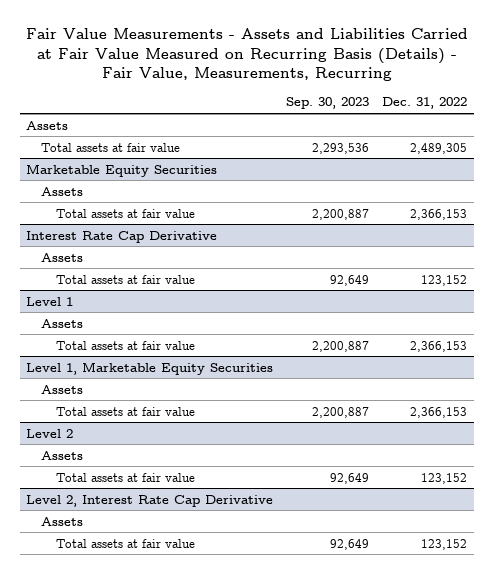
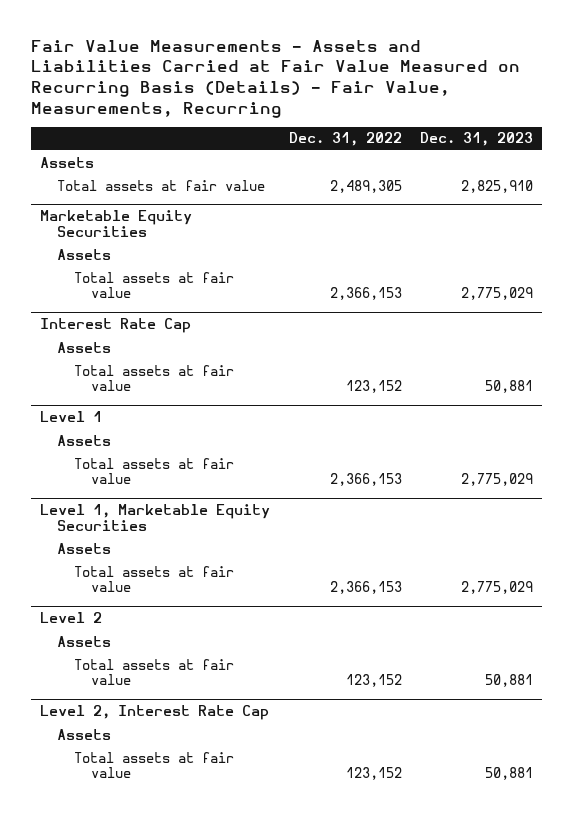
- | Sep. 30, 2023 | Dec. 31, 2022
+ | Dec. 31, 2022 | Dec. 31, 2023
- Interest Rate Cap Derivative
+ Interest Rate Cap
- Level 2, Interest Rate Cap Derivative
+ Level 2, Interest Rate Cap

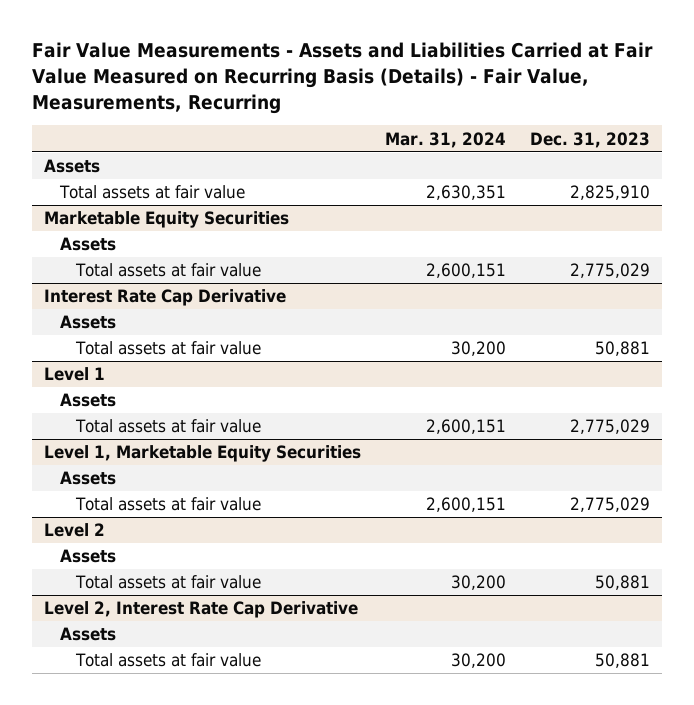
- | Dec. 31, 2022 | Dec. 31, 2023
+ | Mar. 31, 2024 | Dec. 31, 2023
- Interest Rate Cap
+ Interest Rate Cap Derivative
- Level 2, Interest Rate Cap
+ Level 2, Interest Rate Cap Derivative

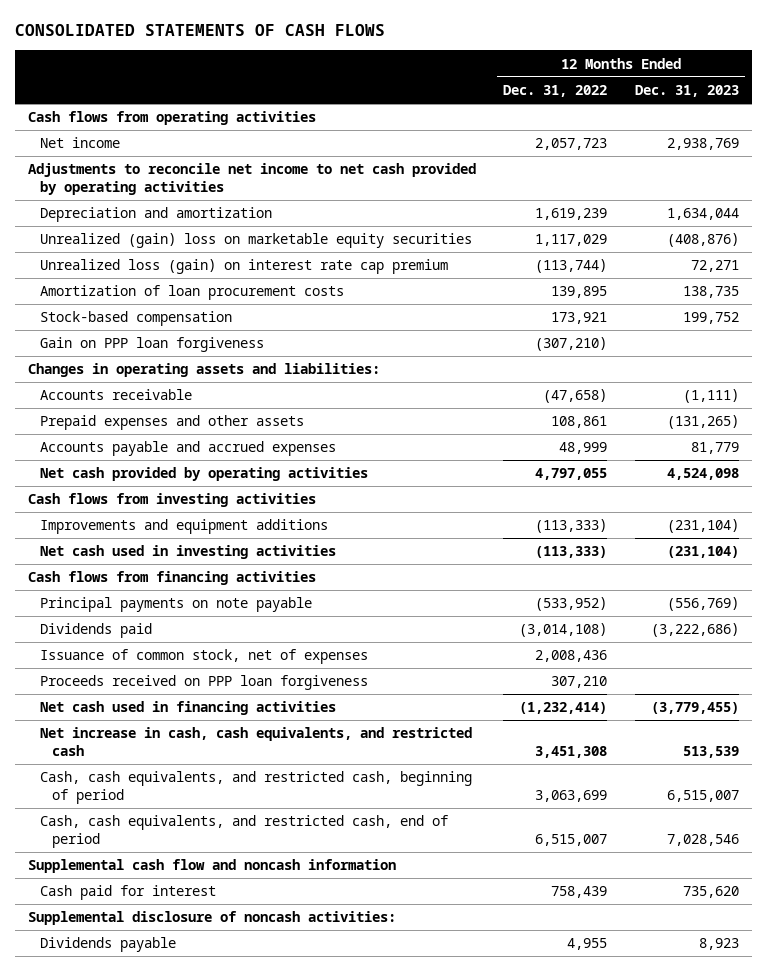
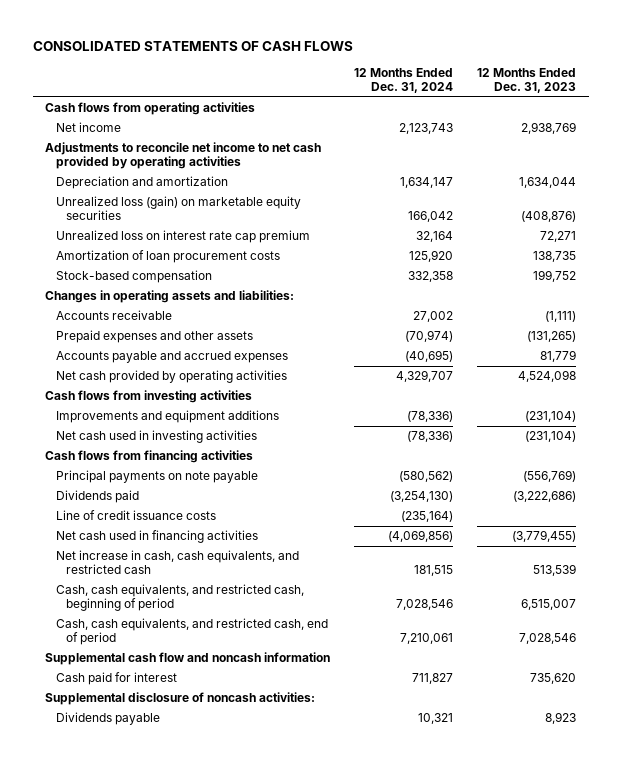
- | 12 Months Ended Dec. 31, 2022 | 12 Months Ended Dec. 31, 2023
+ | 12 Months Ended Dec. 31, 2024 | 12 Months Ended Dec. 31, 2023
- Unrealized (gain) loss on marketable equity securities | 1,117,029 | (408,876)
- Unrealized loss (gain) on interest rate cap premium | (113,744) | 72,271
+ Unrealized loss (gain) on marketable equity securities | 166,042 | (408,876)
+ Unrealized loss on interest rate cap premium | 32,164 | 72,271
- Gain on PPP loan forgiveness | (307,210) |
- Issuance of common stock, net of expenses | 2,008,436 |
- Proceeds received on PPP loan forgiveness | 307,210 |
+ Line of credit issuance costs | (235,164) |

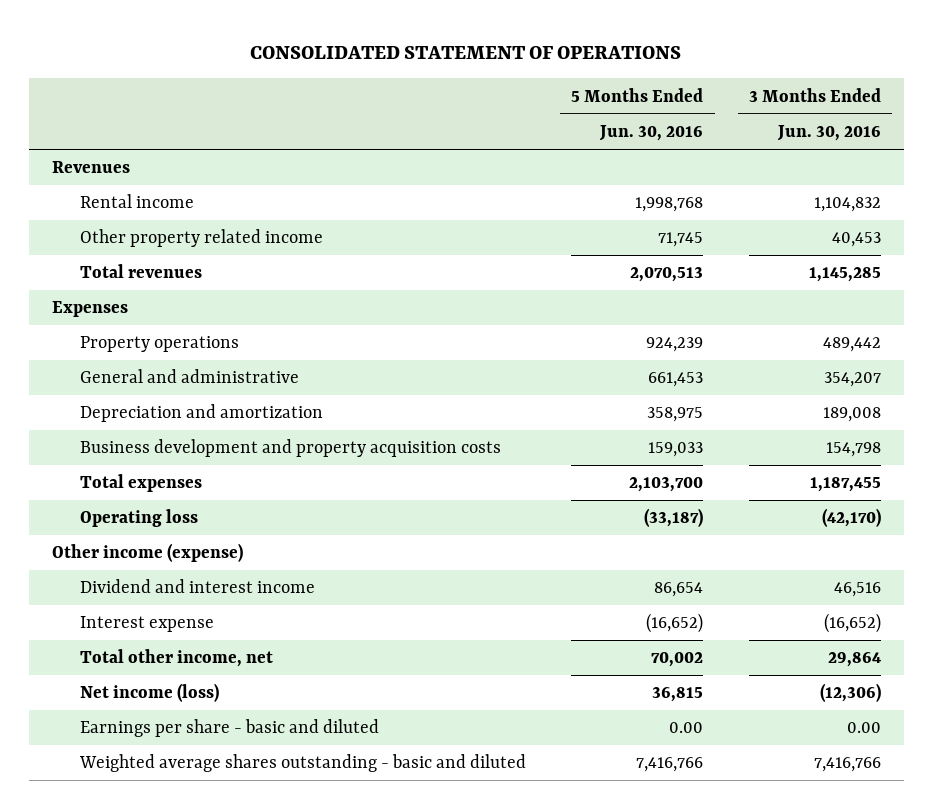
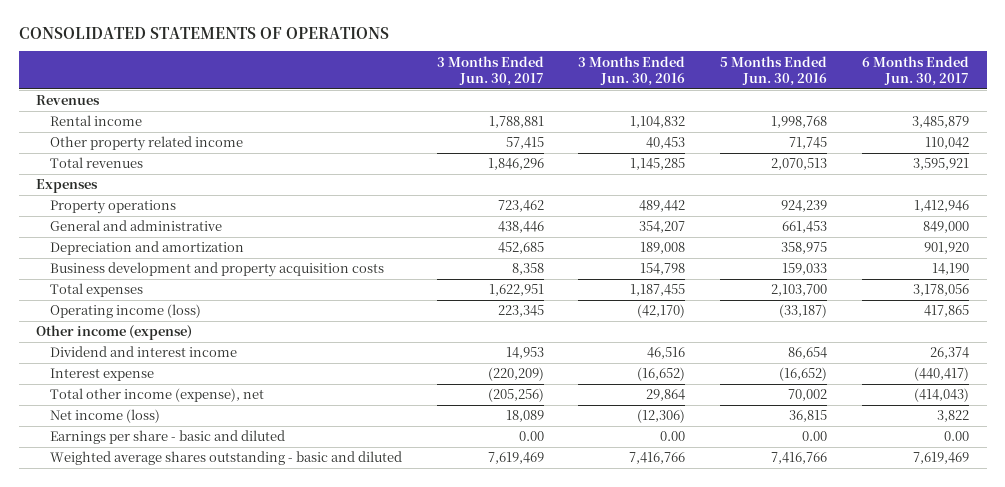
- CONSOLIDATED STATEMENT OF OPERATIONS
+ CONSOLIDATED STATEMENTS OF OPERATIONS
- | 5 Months Ended Jun. 30, 2016 | 3 Months Ended Jun. 30, 2016
+ | 3 Months Ended Jun. 30, 2017 | 3 Months Ended Jun. 30, 2016 | 5 Months Ended Jun. 30, 2016 | 6 Months Ended Jun. 30, 2017
- Operating loss | (33,187) | (42,170)
+ Operating income (loss) | 223,345 | (42,170) | (33,187) | 417,865
- Total other income, net | 70,002 | 29,864
+ Total other income (expense), net | (205,256) | 29,864 | 70,002 | (414,043)

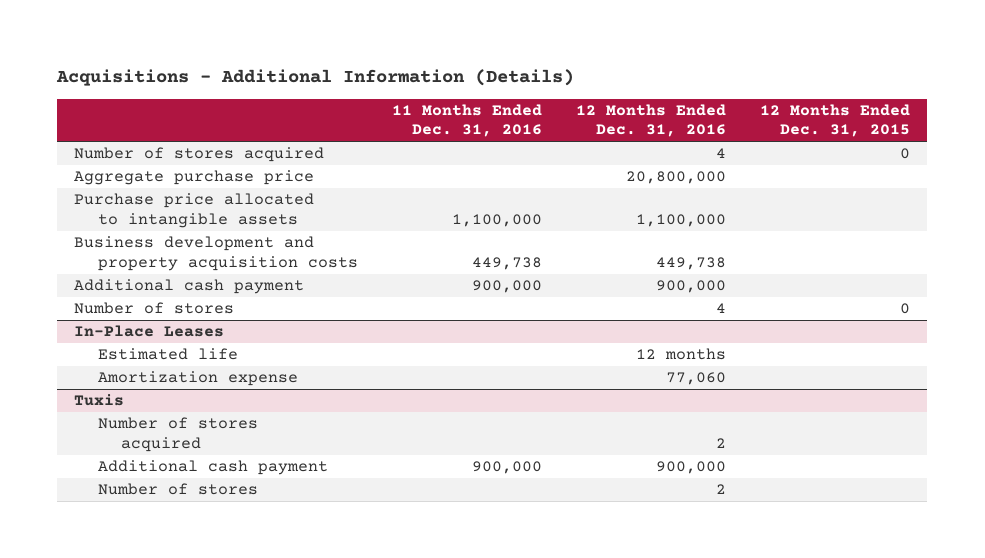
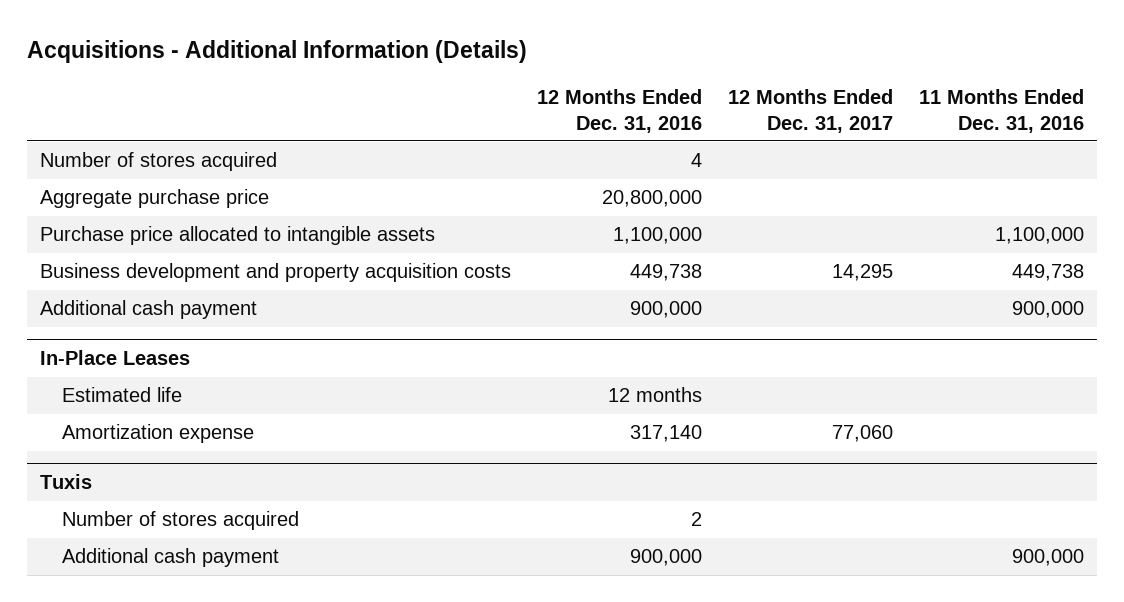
- | 11 Months Ended Dec. 31, 2016 | 12 Months Ended Dec. 31, 2016 | 12 Months Ended Dec. 31, 2015
+ | 12 Months Ended Dec. 31, 2016 | 12 Months Ended Dec. 31, 2017 | 11 Months Ended Dec. 31, 2016
- Number of stores | | 4 | 0
@ In-Place Leases
- Amortization expense | | 77,060 |
+ Amortization expense | 317,140 | 77,060 |
@ Tuxis
- Number of stores | | 2 |

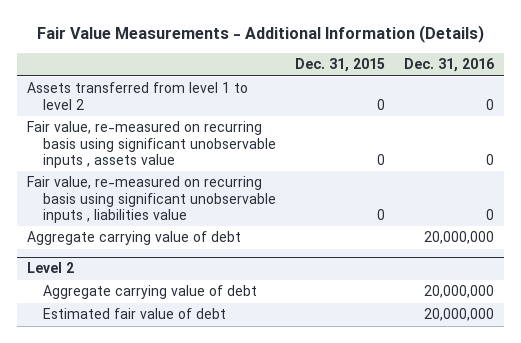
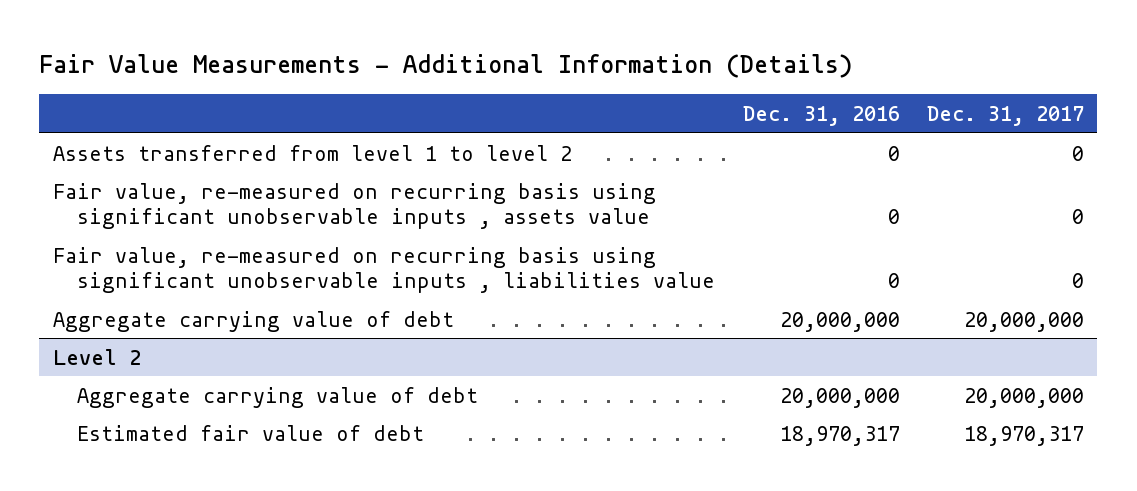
- | Dec. 31, 2015 | Dec. 31, 2016
+ | Dec. 31, 2016 | Dec. 31, 2017
@ Level 2
- Estimated fair value of debt | | 20,000,000
+ Estimated fair value of debt | 18,970,317 | 18,970,317

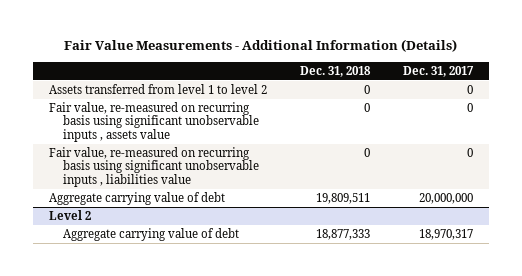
- | Dec. 31, 2016 | Dec. 31, 2017
+ | Dec. 31, 2018 | Dec. 31, 2017
@ Level 2
- Aggregate carrying value of debt | 20,000,000 | 20,000,000
- Estimated fair value of debt | 18,970,317 | 18,970,317
+ Aggregate carrying value of debt | 18,877,333 | 18,970,317

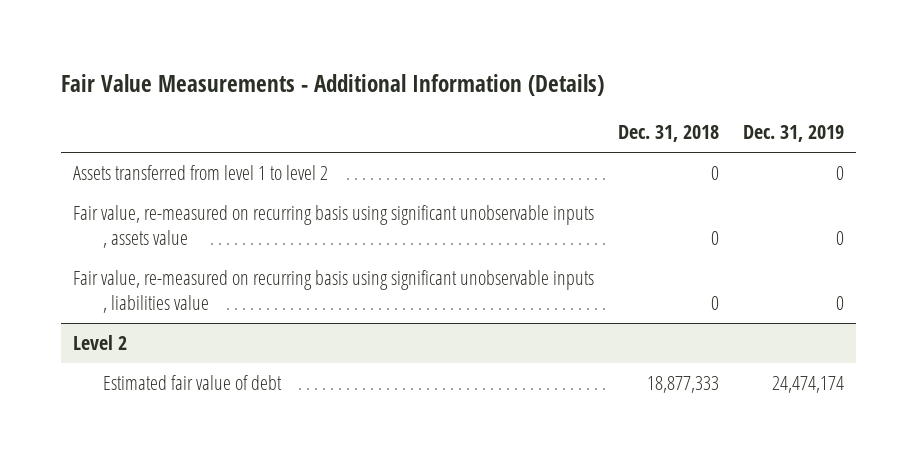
- | Dec. 31, 2018 | Dec. 31, 2017
+ | Dec. 31, 2018 | Dec. 31, 2019
- Aggregate carrying value of debt | 19,809,511 | 20,000,000
@ Level 2
- Aggregate carrying value of debt | 18,877,333 | 18,970,317
+ Estimated fair value of debt | 18,877,333 | 24,474,174

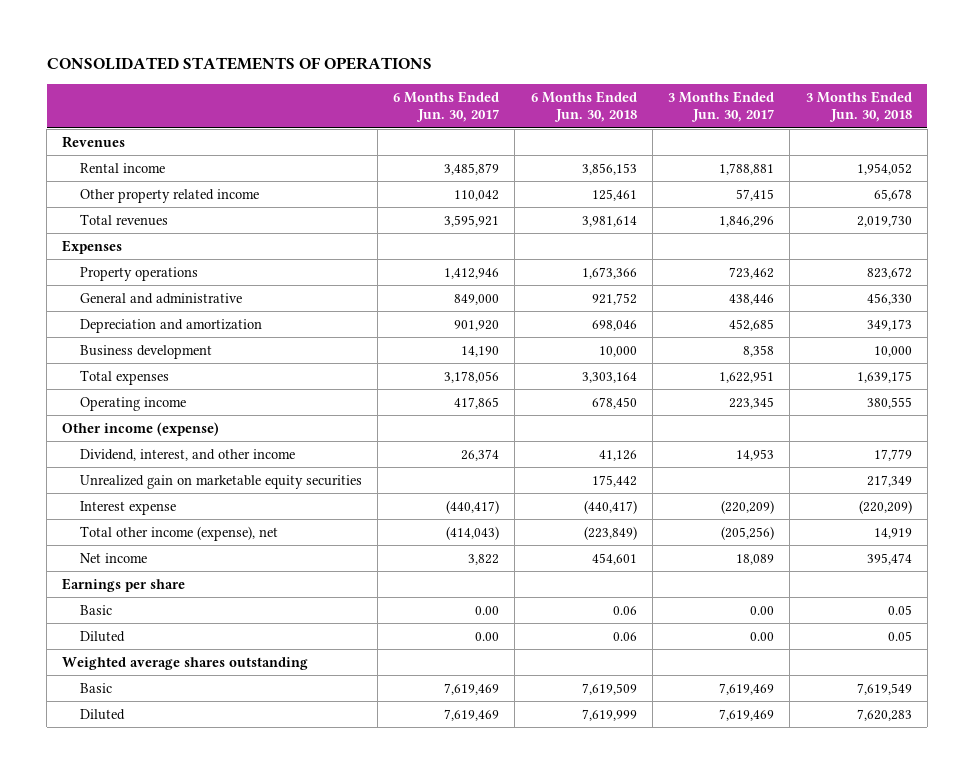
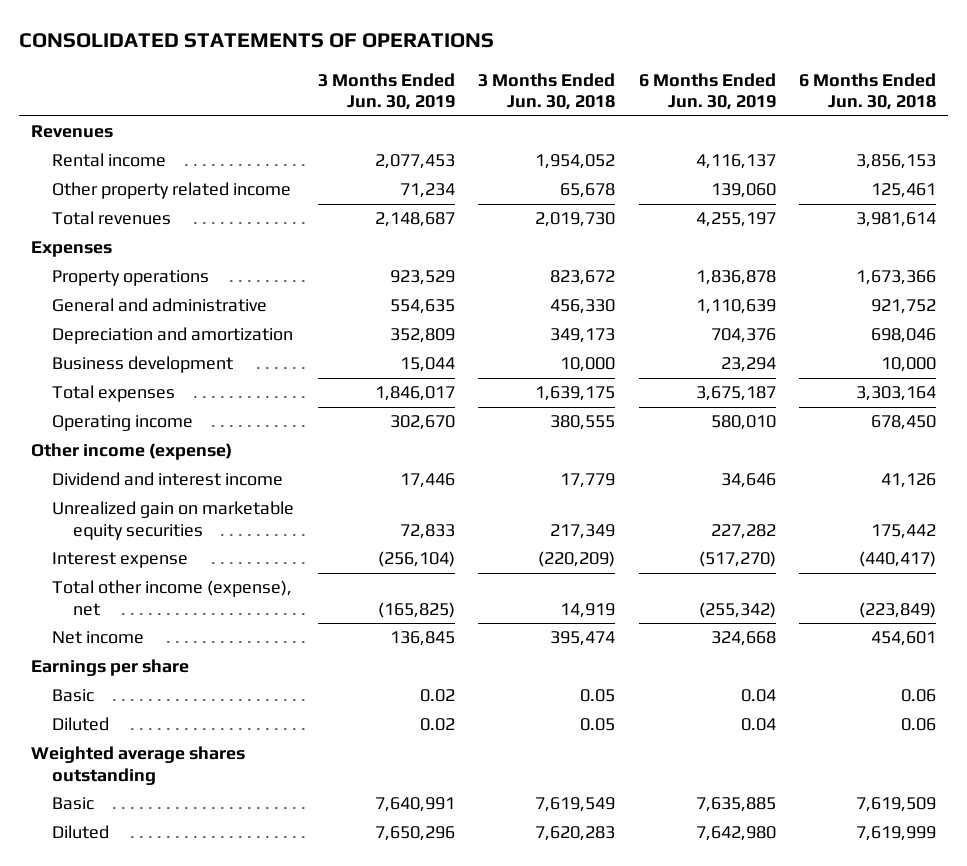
- | 6 Months Ended Jun. 30, 2017 | 6 Months Ended Jun. 30, 2018 | 3 Months Ended Jun. 30, 2017 | 3 Months Ended Jun. 30, 2018
+ | 3 Months Ended Jun. 30, 2019 | 3 Months Ended Jun. 30, 2018 | 6 Months Ended Jun. 30, 2019 | 6 Months Ended Jun. 30, 2018
- Dividend, interest, and other income | 26,374 | 41,126 | 14,953 | 17,779
+ Dividend and interest income | 17,446 | 17,779 | 34,646 | 41,126

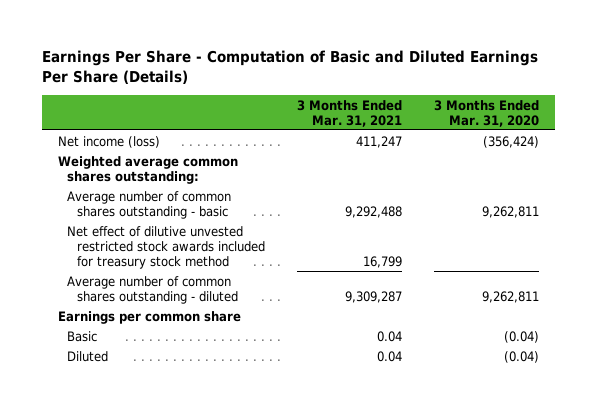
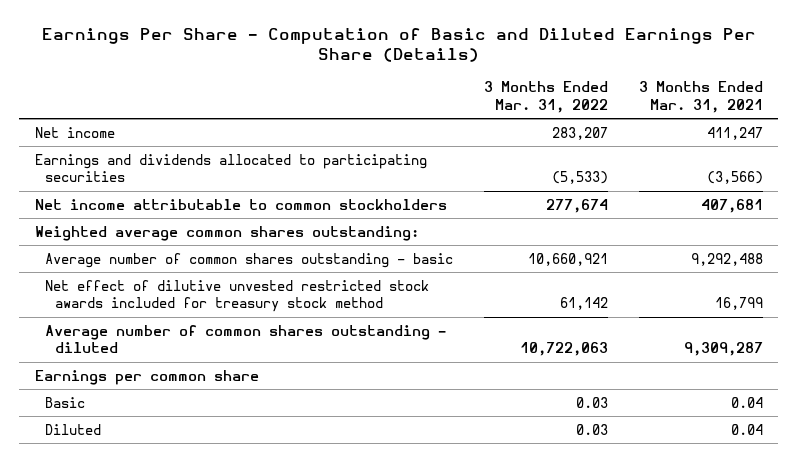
- | 3 Months Ended Mar. 31, 2021 | 3 Months Ended Mar. 31, 2020
+ | 3 Months Ended Mar. 31, 2022 | 3 Months Ended Mar. 31, 2021
- Net income (loss) | 411,247 | (356,424)
+ Net income | 283,207 | 411,247
+ Earnings and dividends allocated to participating securities | (5,533) | (3,566)
+ Net income attributable to common stockholders | 277,674 | 407,681

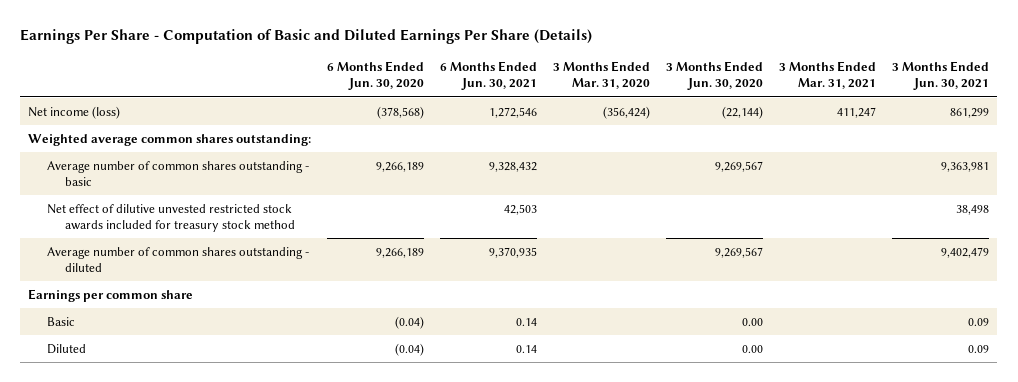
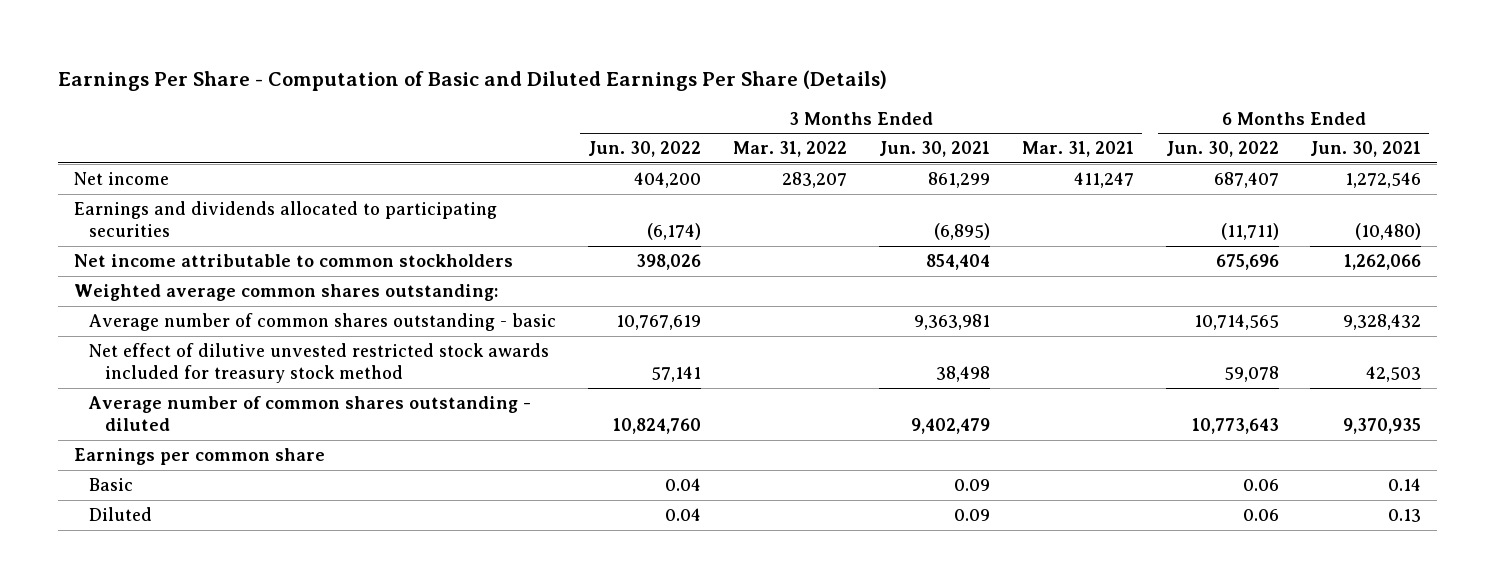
- | 6 Months Ended Jun. 30, 2020 | 6 Months Ended Jun. 30, 2021 | 3 Months Ended Mar. 31, 2020 | 3 Months Ended Jun. 30, 2020 | 3 Months Ended Mar. 31, 2021 | 3 Months Ended Jun. 30, 2021
+ | 3 Months Ended Jun. 30, 2022 | 3 Months Ended Mar. 31, 2022 | 3 Months Ended Jun. 30, 2021 | 3 Months Ended Mar. 31, 2021 | 6 Months Ended Jun. 30, 2022 | 6 Months Ended Jun. 30, 2021
- Net income (loss) | (378,568) | 1,272,546 | (356,424) | (22,144) | 411,247 | 861,299
+ Net income | 404,200 | 283,207 | 861,299 | 411,247 | 687,407 | 1,272,546
+ Earnings and dividends allocated to participating securities | (6,174) | | (6,895) | | (11,711) | (10,480)
+ Net income attributable to common stockholders | 398,026 | | 854,404 | | 675,696 | 1,262,066
- Diluted | (0.04) | 0.14 | | 0.00 | | 0.09
+ Diluted | 0.04 | | 0.09 | | 0.06 | 0.13

